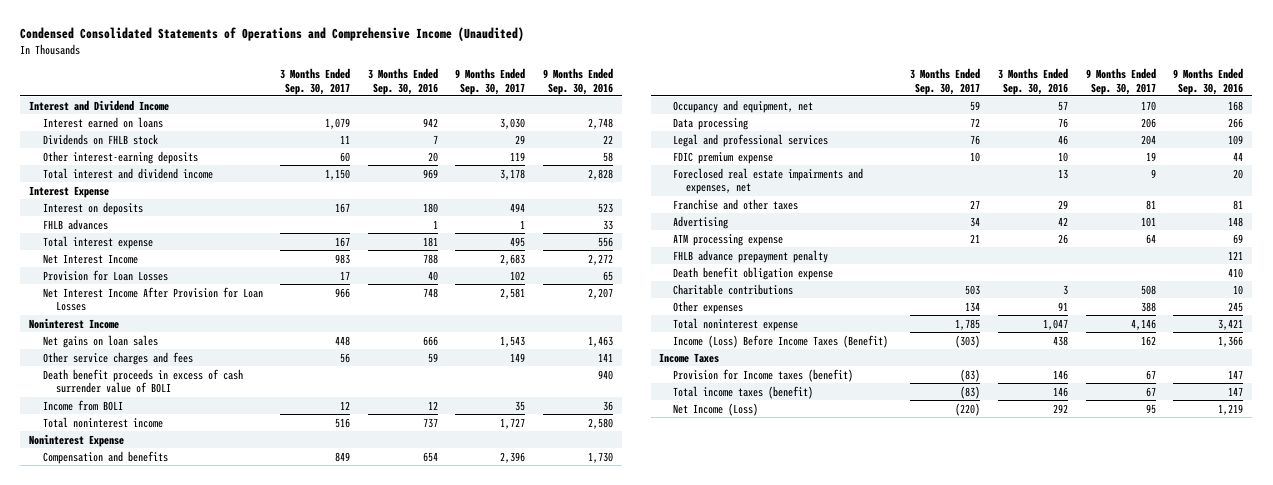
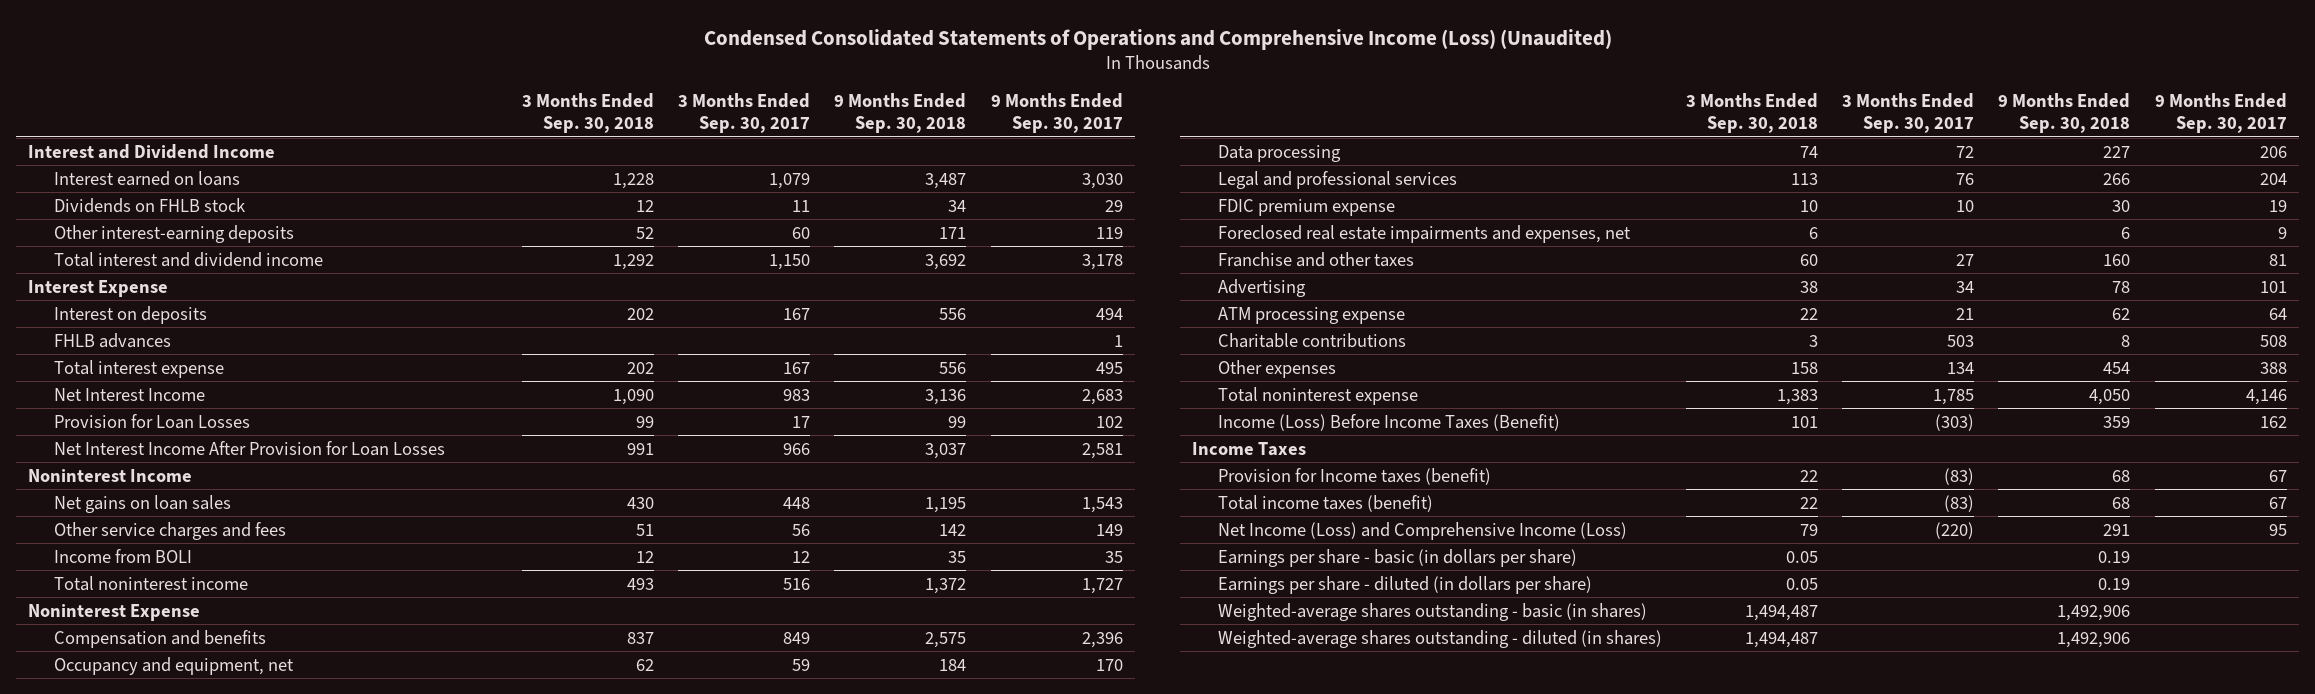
- Condensed Consolidated Statements of Operations and Comprehensive Income (Unaudited)
+ Condensed Consolidated Statements of Operations and Comprehensive Income (Loss) (Unaudited)
- | 3 Months Ended Sep. 30, 2017 | 3 Months Ended Sep. 30, 2016 | 9 Months Ended Sep. 30, 2017 | 9 Months Ended Sep. 30, 2016
+ | 3 Months Ended Sep. 30, 2018 | 3 Months Ended Sep. 30, 2017 | 9 Months Ended Sep. 30, 2018 | 9 Months Ended Sep. 30, 2017
- Death benefit proceeds in excess of cash surrender value of BOLI | | | | 940
- FHLB advance prepayment penalty | | | | 121
- Death benefit obligation expense | | | | 410
- Net Income (Loss) | (220) | 292 | 95 | 1,219
+ Net Income (Loss) and Comprehensive Income (Loss) | 79 | (220) | 291 | 95
+ Earnings per share - basic (in dollars per share) | 0.05 | | 0.19 |
+ Earnings per share - diluted (in dollars per share) | 0.05 | | 0.19 |
+ Weighted-average shares outstanding - basic (in shares) | 1,494,487 | | 1,492,906 |
+ Weighted-average shares outstanding - diluted (in shares) | 1,494,487 | | 1,492,906 |

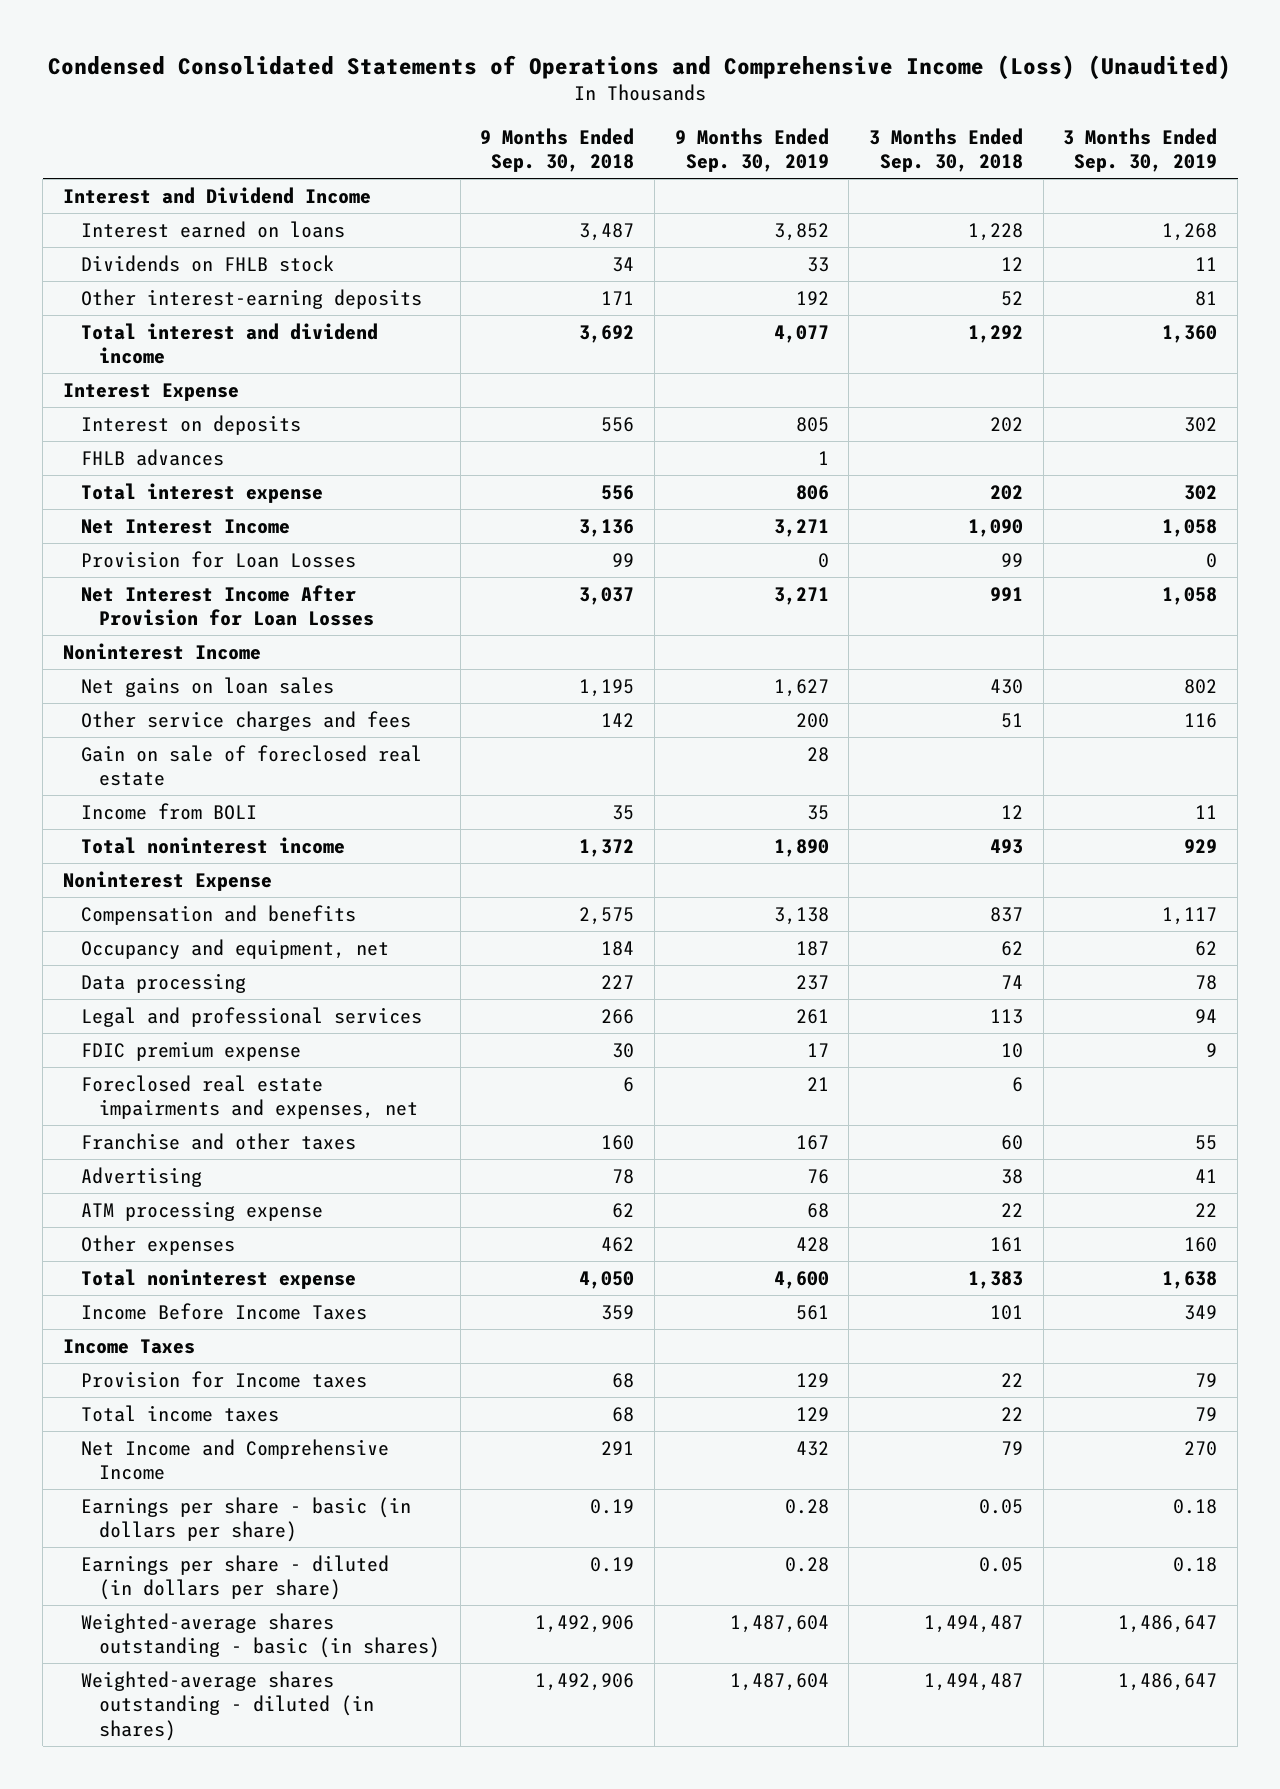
- | 3 Months Ended Sep. 30, 2018 | 3 Months Ended Sep. 30, 2017 | 9 Months Ended Sep. 30, 2018 | 9 Months Ended Sep. 30, 2017
+ | 9 Months Ended Sep. 30, 2018 | 9 Months Ended Sep. 30, 2019 | 3 Months Ended Sep. 30, 2018 | 3 Months Ended Sep. 30, 2019
+ Gain on sale of foreclosed real estate | | 28 | |
- Charitable contributions | 3 | 503 | 8 | 508
- Other expenses | 158 | 134 | 454 | 388
+ Other expenses | 462 | 428 | 161 | 160
- Income (Loss) Before Income Taxes (Benefit) | 101 | (303) | 359 | 162
+ Income Before Income Taxes | 359 | 561 | 101 | 349
- Provision for Income taxes (benefit) | 22 | (83) | 68 | 67
- Total income taxes (benefit) | 22 | (83) | 68 | 67
- Net Income (Loss) and Comprehensive Income (Loss) | 79 | (220) | 291 | 95
+ Provision for Income taxes | 68 | 129 | 22 | 79
+ Total income taxes | 68 | 129 | 22 | 79
+ Net Income and Comprehensive Income | 291 | 432 | 79 | 270

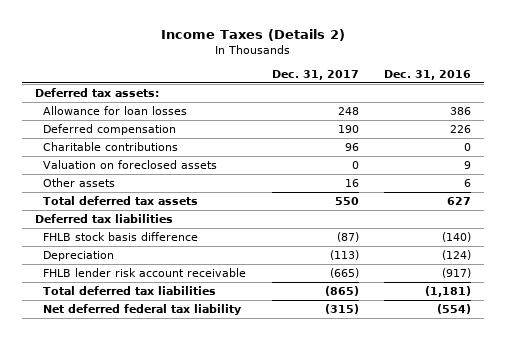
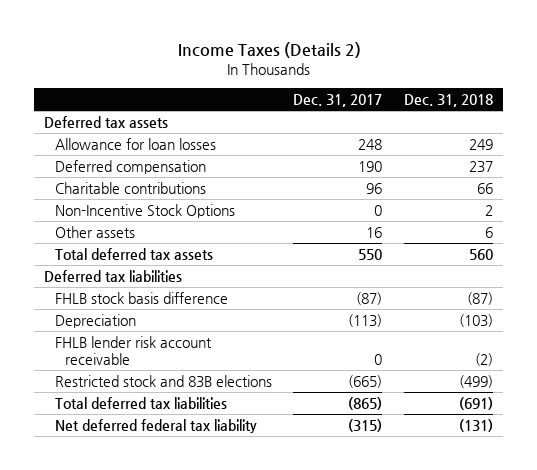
- | Dec. 31, 2017 | Dec. 31, 2016
+ | Dec. 31, 2017 | Dec. 31, 2018
- Deferred tax assets:
+ Deferred tax assets
- Valuation on foreclosed assets | 0 | 9
+ Non-Incentive Stock Options | 0 | 2
- FHLB lender risk account receivable | (665) | (917)
+ FHLB lender risk account receivable | 0 | (2)
+ Restricted stock and 83B elections | (665) | (499)

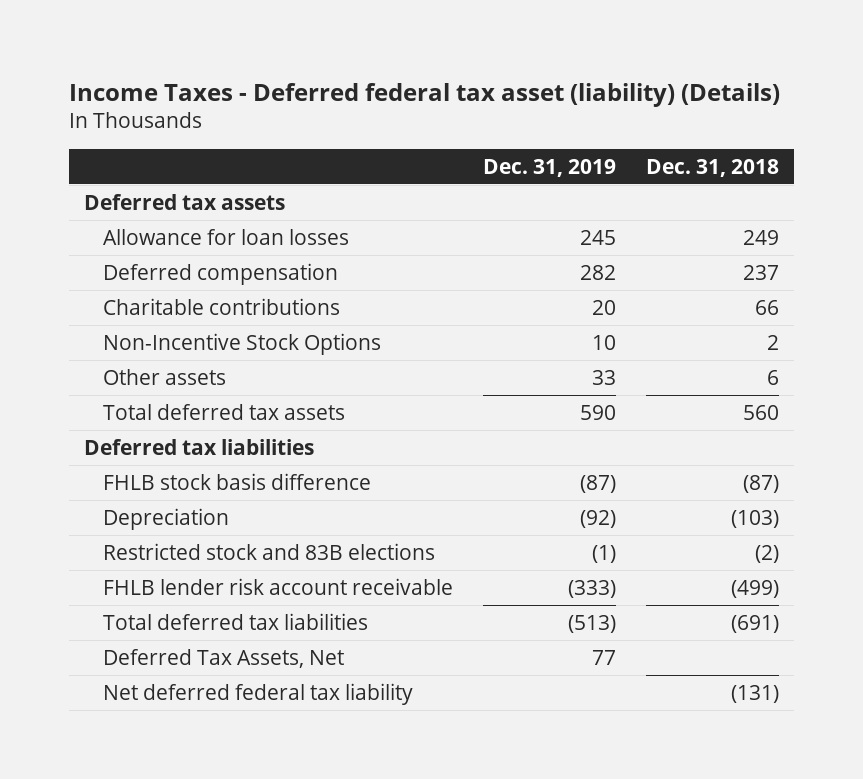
- Income Taxes (Details 2)
+ Income Taxes - Deferred federal tax asset (liability) (Details)
- | Dec. 31, 2017 | Dec. 31, 2018
+ | Dec. 31, 2019 | Dec. 31, 2018
- FHLB lender risk account receivable | 0 | (2)
- Restricted stock and 83B elections | (665) | (499)
+ Restricted stock and 83B elections | (1) | (2)
+ FHLB lender risk account receivable | (333) | (499)
+ Deferred Tax Assets, Net | 77 |

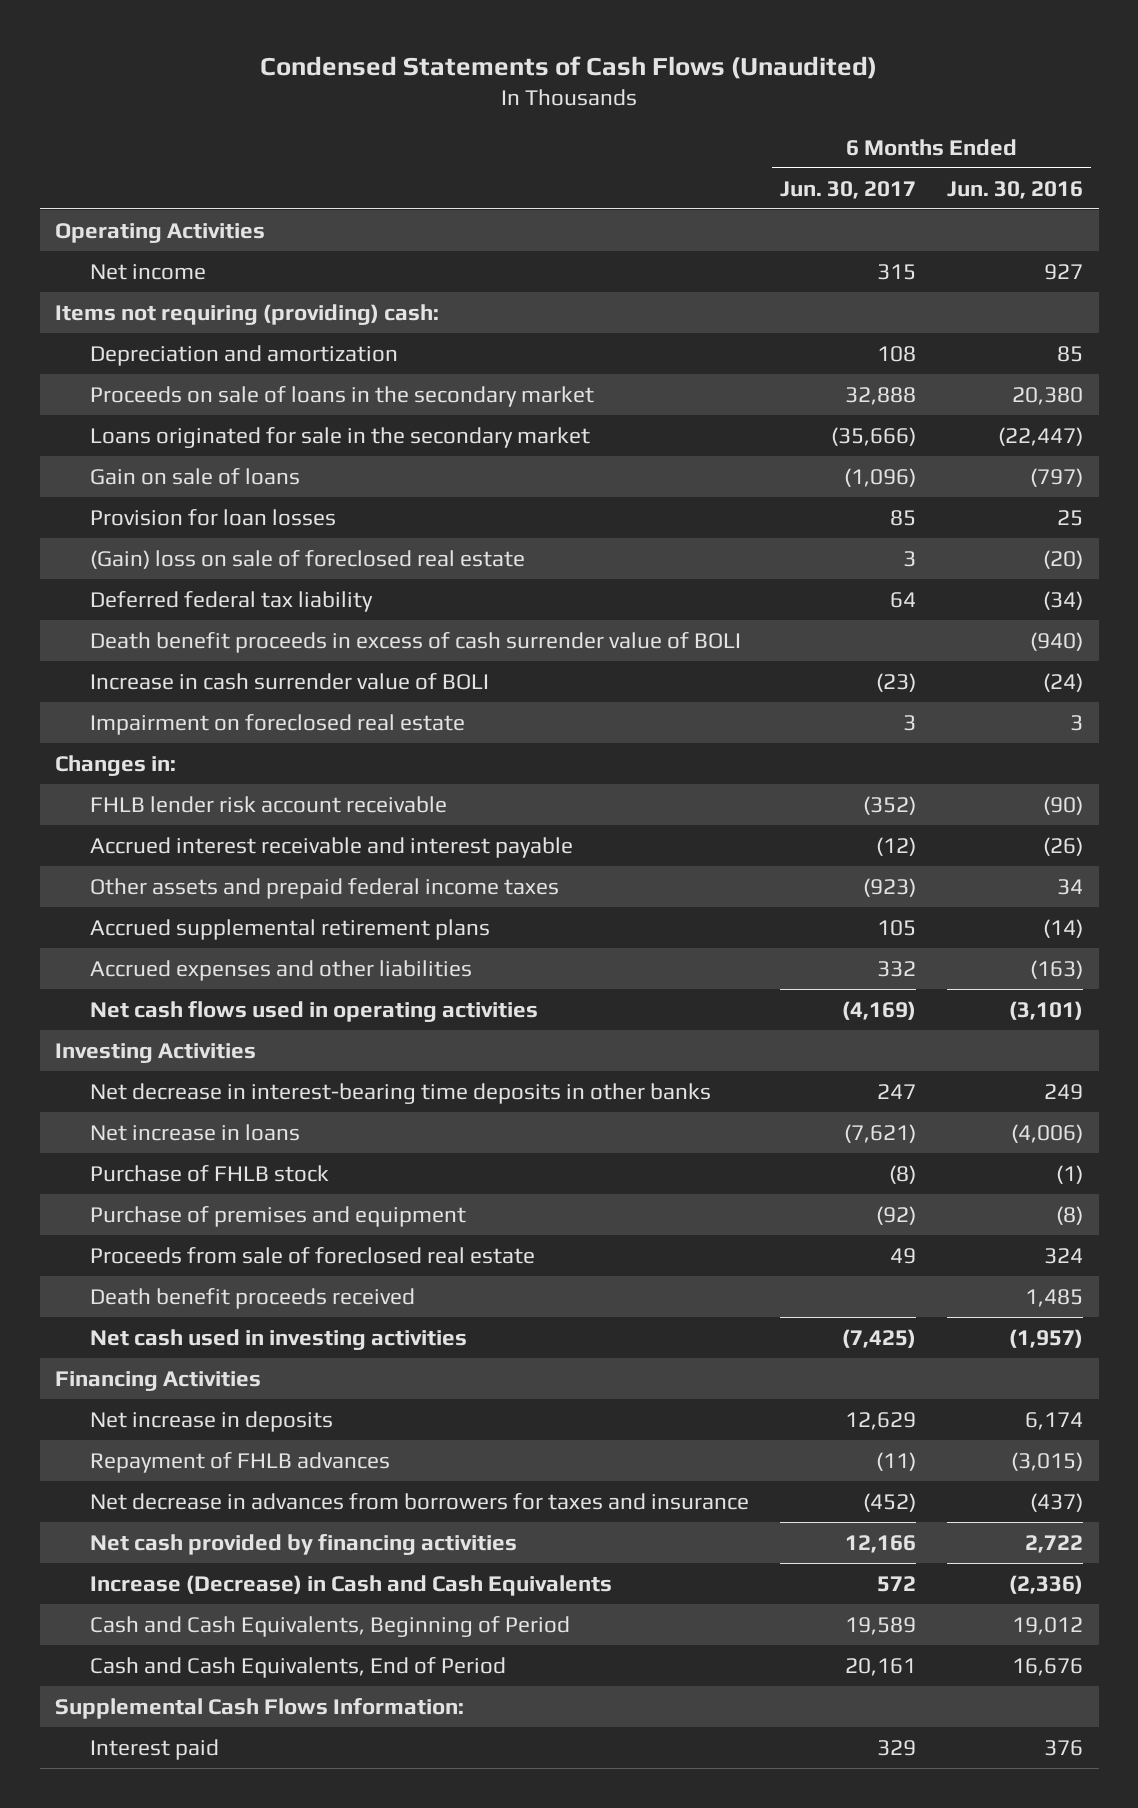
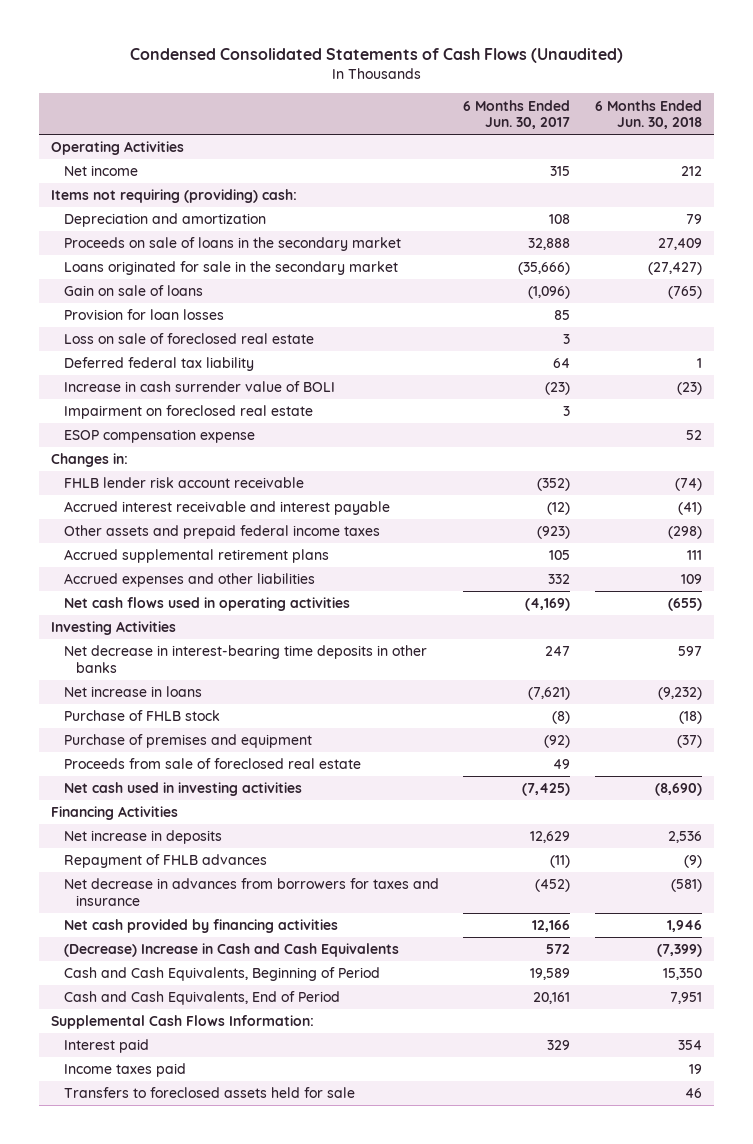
- Condensed Statements of Cash Flows (Unaudited)
+ Condensed Consolidated Statements of Cash Flows (Unaudited)
- | 6 Months Ended Jun. 30, 2017 | 6 Months Ended Jun. 30, 2016
+ | 6 Months Ended Jun. 30, 2017 | 6 Months Ended Jun. 30, 2018
- (Gain) loss on sale of foreclosed real estate | 3 | (20)
+ Loss on sale of foreclosed real estate | 3 |
- Death benefit proceeds in excess of cash surrender value of BOLI | | (940)
+ ESOP compensation expense | | 52
- Death benefit proceeds received | | 1,485
- Increase (Decrease) in Cash and Cash Equivalents | 572 | (2,336)
+ (Decrease) Increase in Cash and Cash Equivalents | 572 | (7,399)
+ Income taxes paid | | 19
+ Transfers to foreclosed assets held for sale | | 46

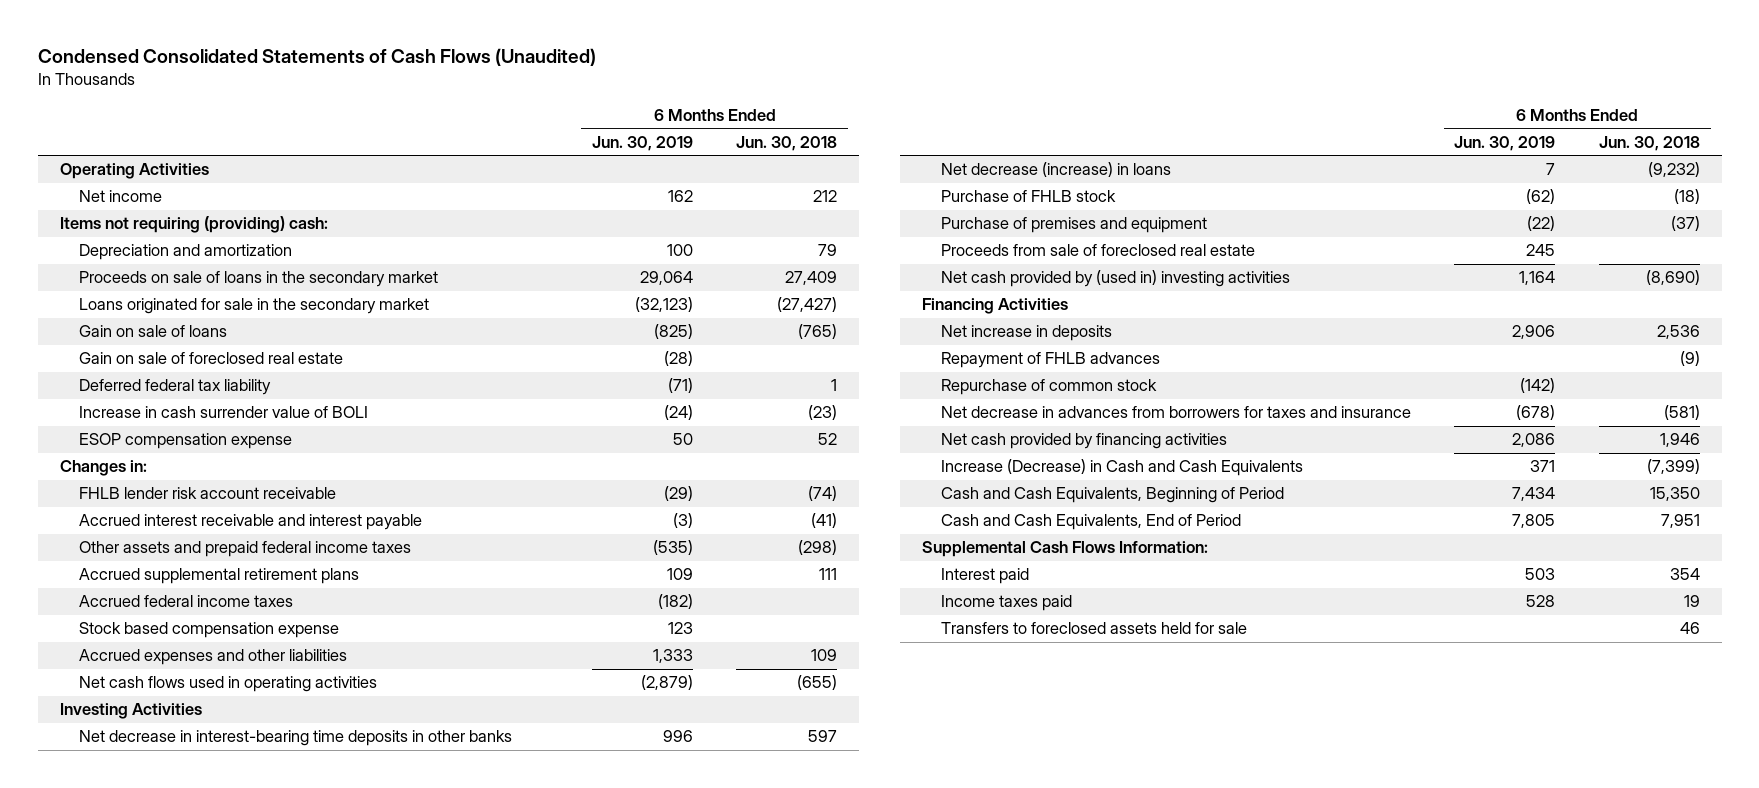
- | 6 Months Ended Jun. 30, 2017 | 6 Months Ended Jun. 30, 2018
+ | 6 Months Ended Jun. 30, 2019 | 6 Months Ended Jun. 30, 2018
- Provision for loan losses | 85 |
- Loss on sale of foreclosed real estate | 3 |
+ Gain on sale of foreclosed real estate | (28) |
- Impairment on foreclosed real estate | 3 |
+ Accrued federal income taxes | (182) |
+ Stock based compensation expense | 123 |
- Net increase in loans | (7,621) | (9,232)
+ Net decrease (increase) in loans | 7 | (9,232)
- Net cash used in investing activities | (7,425) | (8,690)
+ Net cash provided by (used in) investing activities | 1,164 | (8,690)
+ Repurchase of common stock | (142) |
- (Decrease) Increase in Cash and Cash Equivalents | 572 | (7,399)
+ Increase (Decrease) in Cash and Cash Equivalents | 371 | (7,399)

